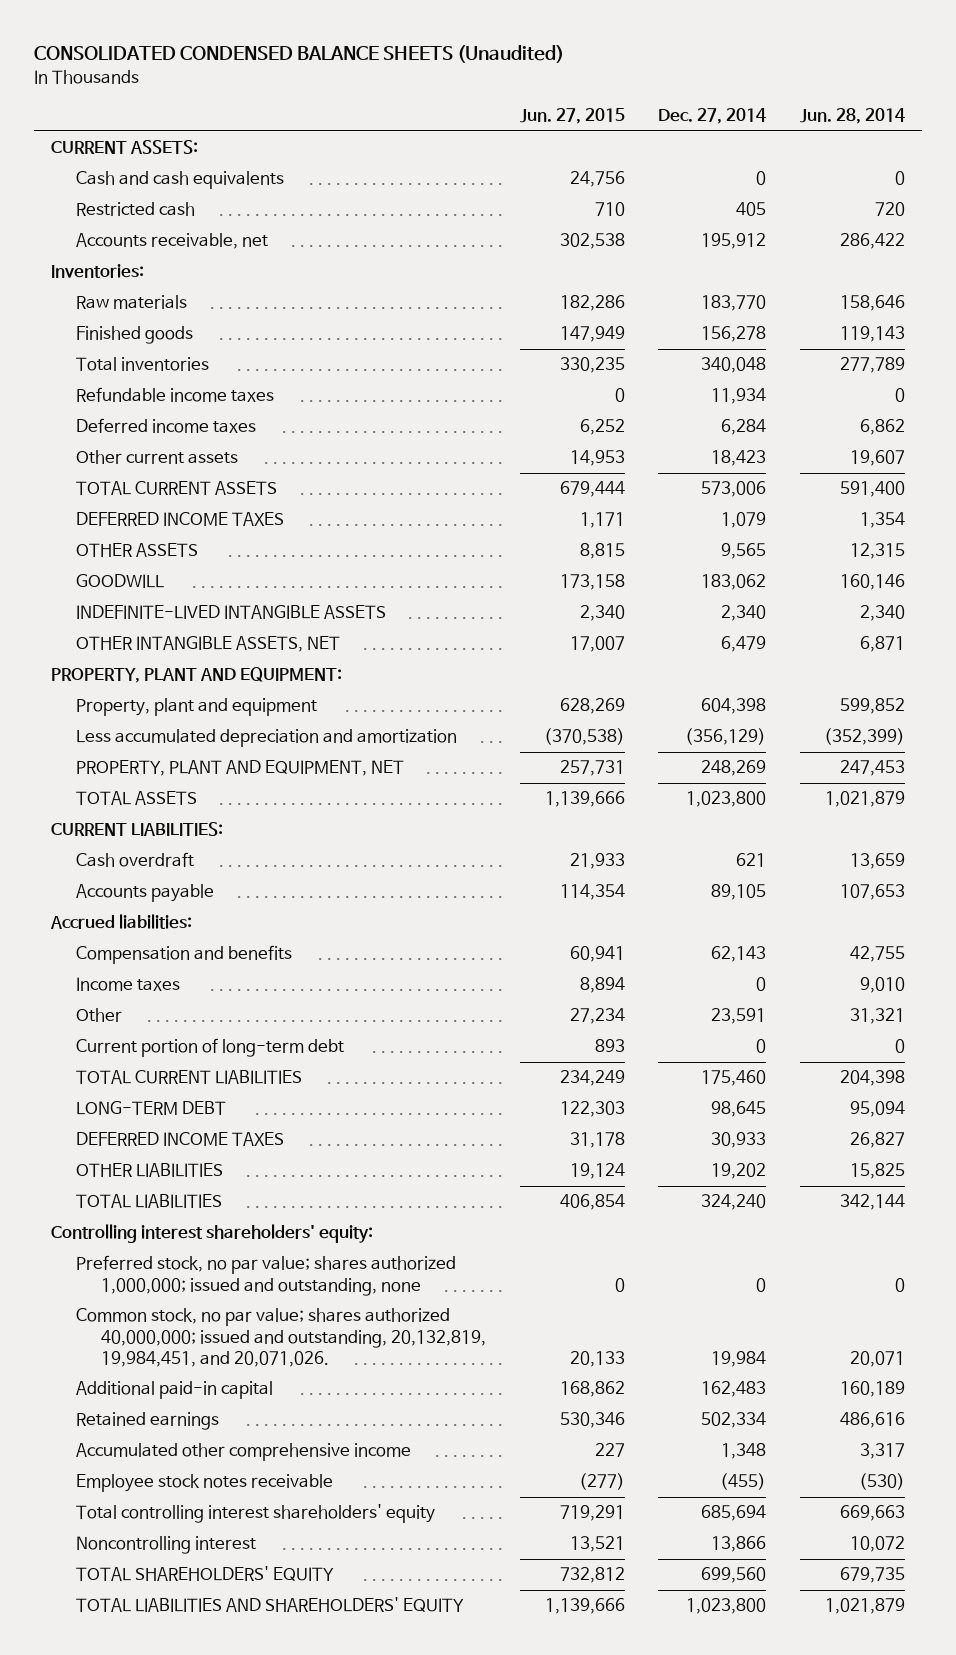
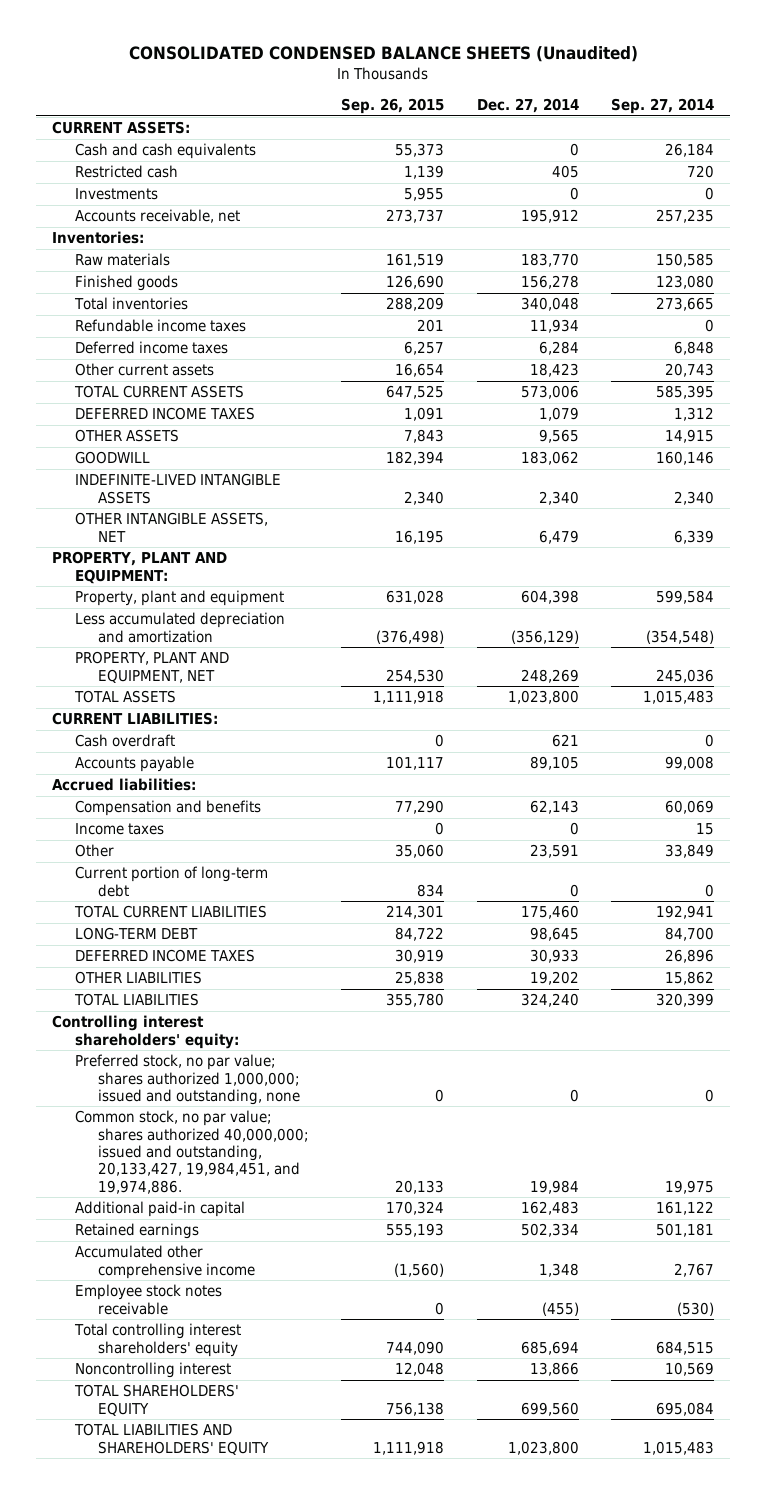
- | Jun. 27, 2015 | Dec. 27, 2014 | Jun. 28, 2014
+ | Sep. 26, 2015 | Dec. 27, 2014 | Sep. 27, 2014
+ Investments | 5,955 | 0 | 0
- Common stock, no par value; shares authorized 40,000,000; issued and outstanding, 20,132,819, 19,984,451, and 20,071,026. | 20,133 | 19,984 | 20,071
+ Common stock, no par value; shares authorized 40,000,000; issued and outstanding, 20,133,427, 19,984,451, and 19,974,886. | 20,133 | 19,984 | 19,975

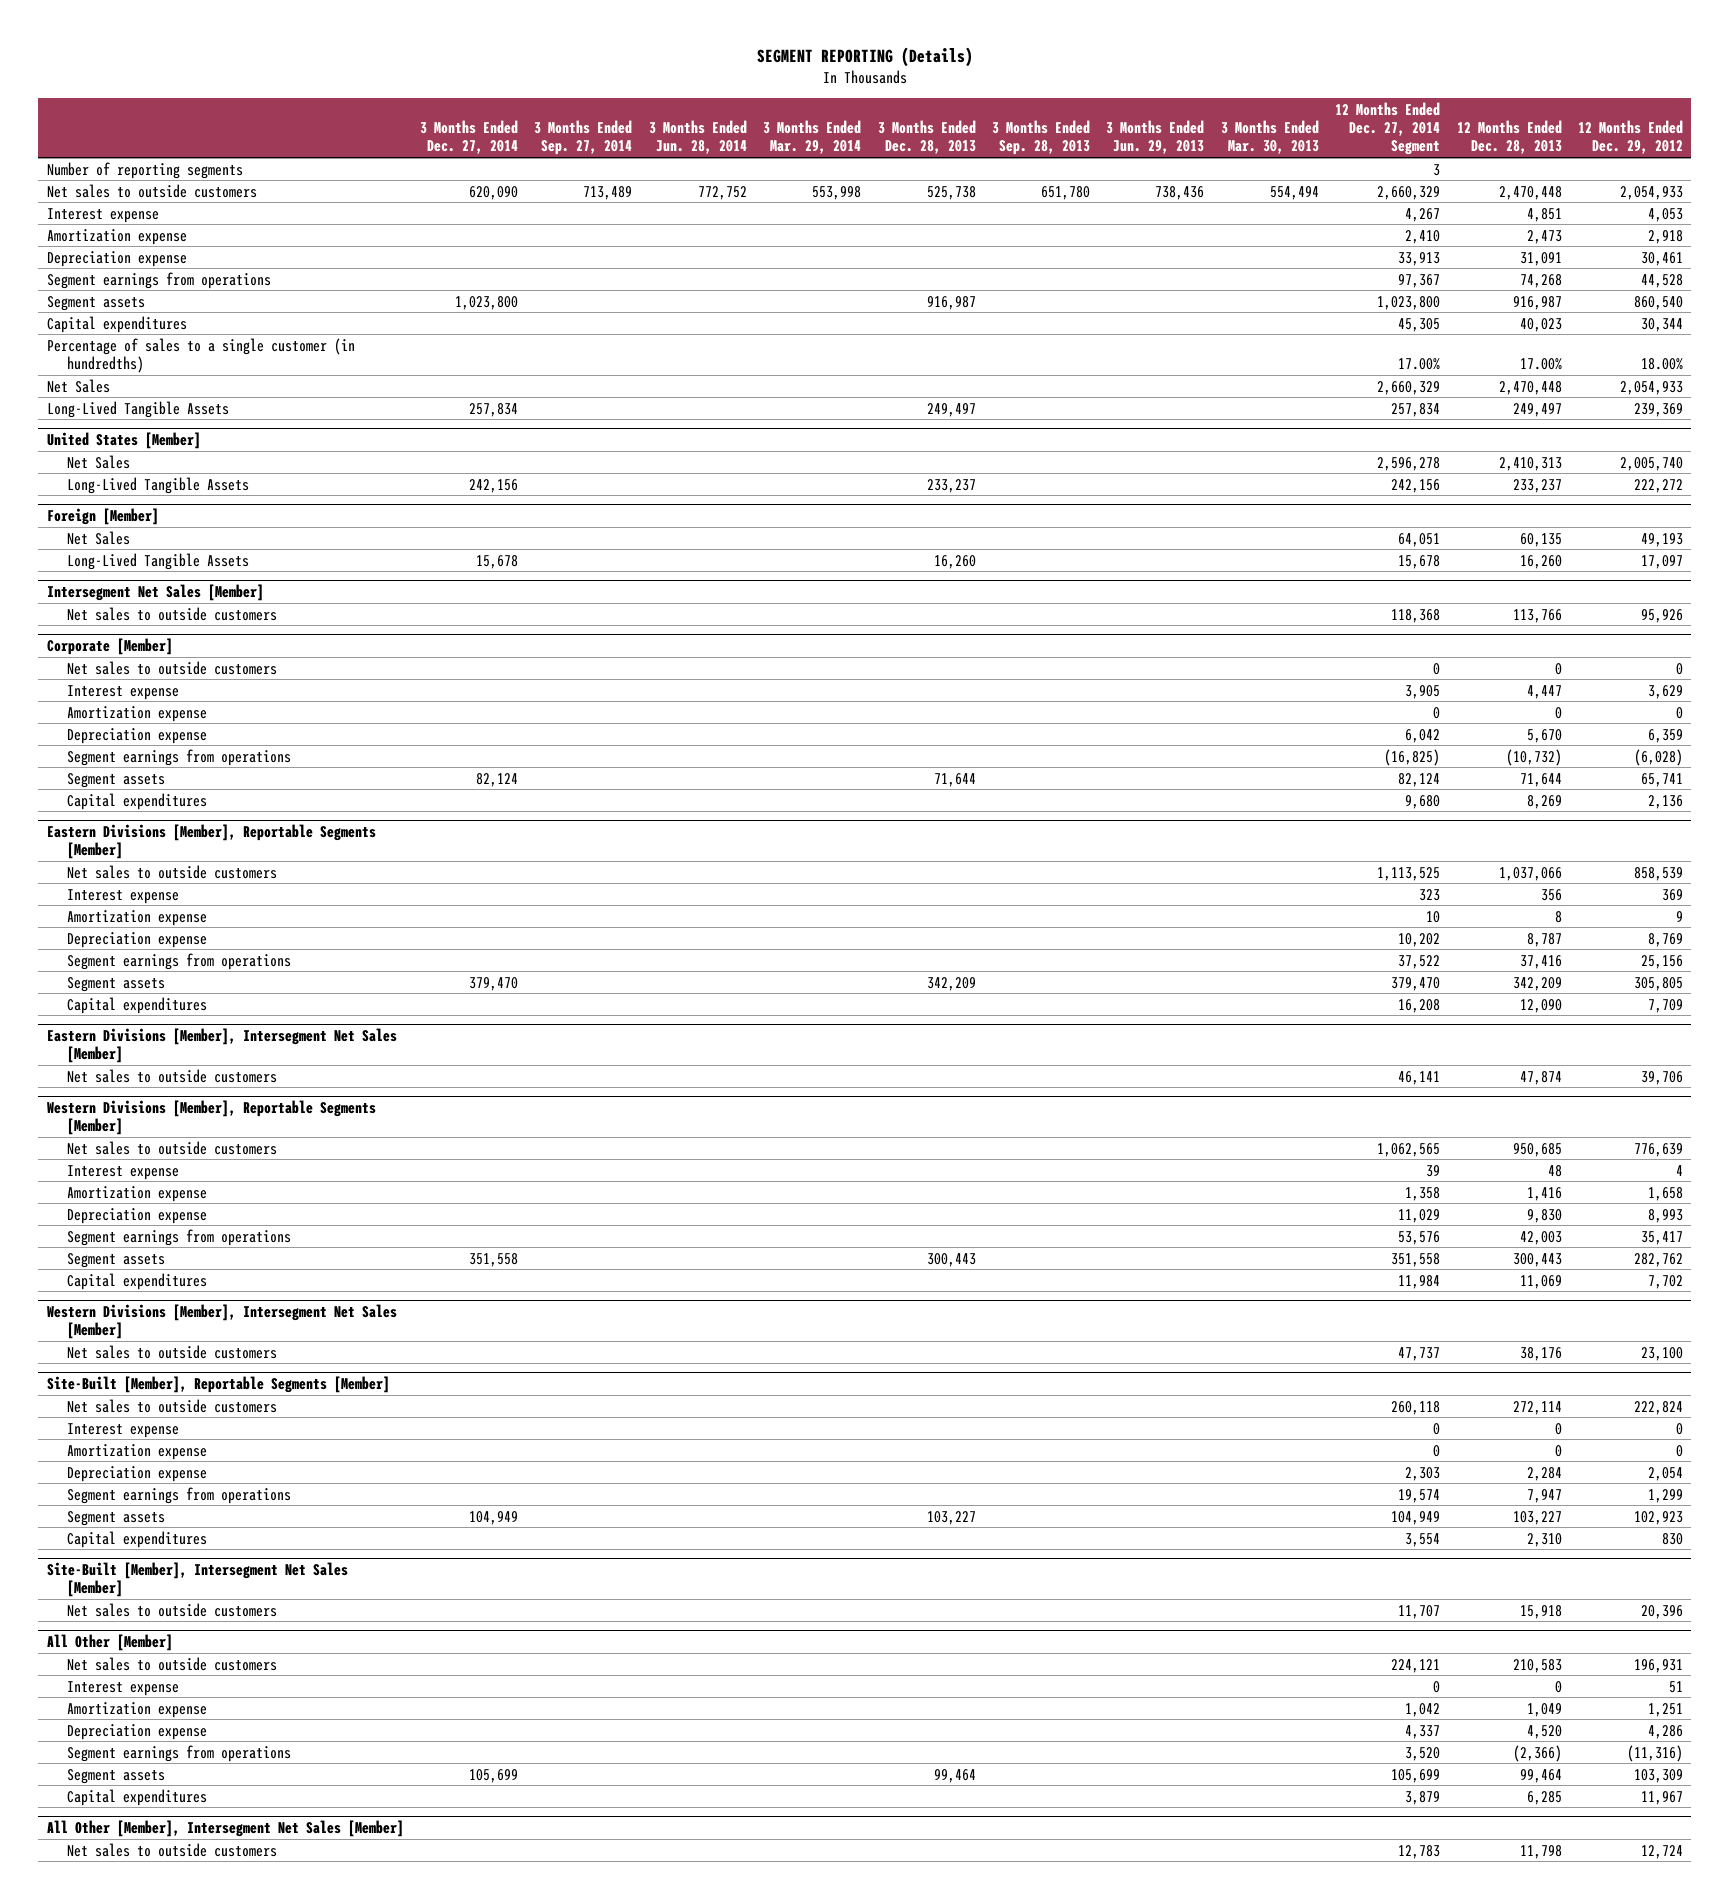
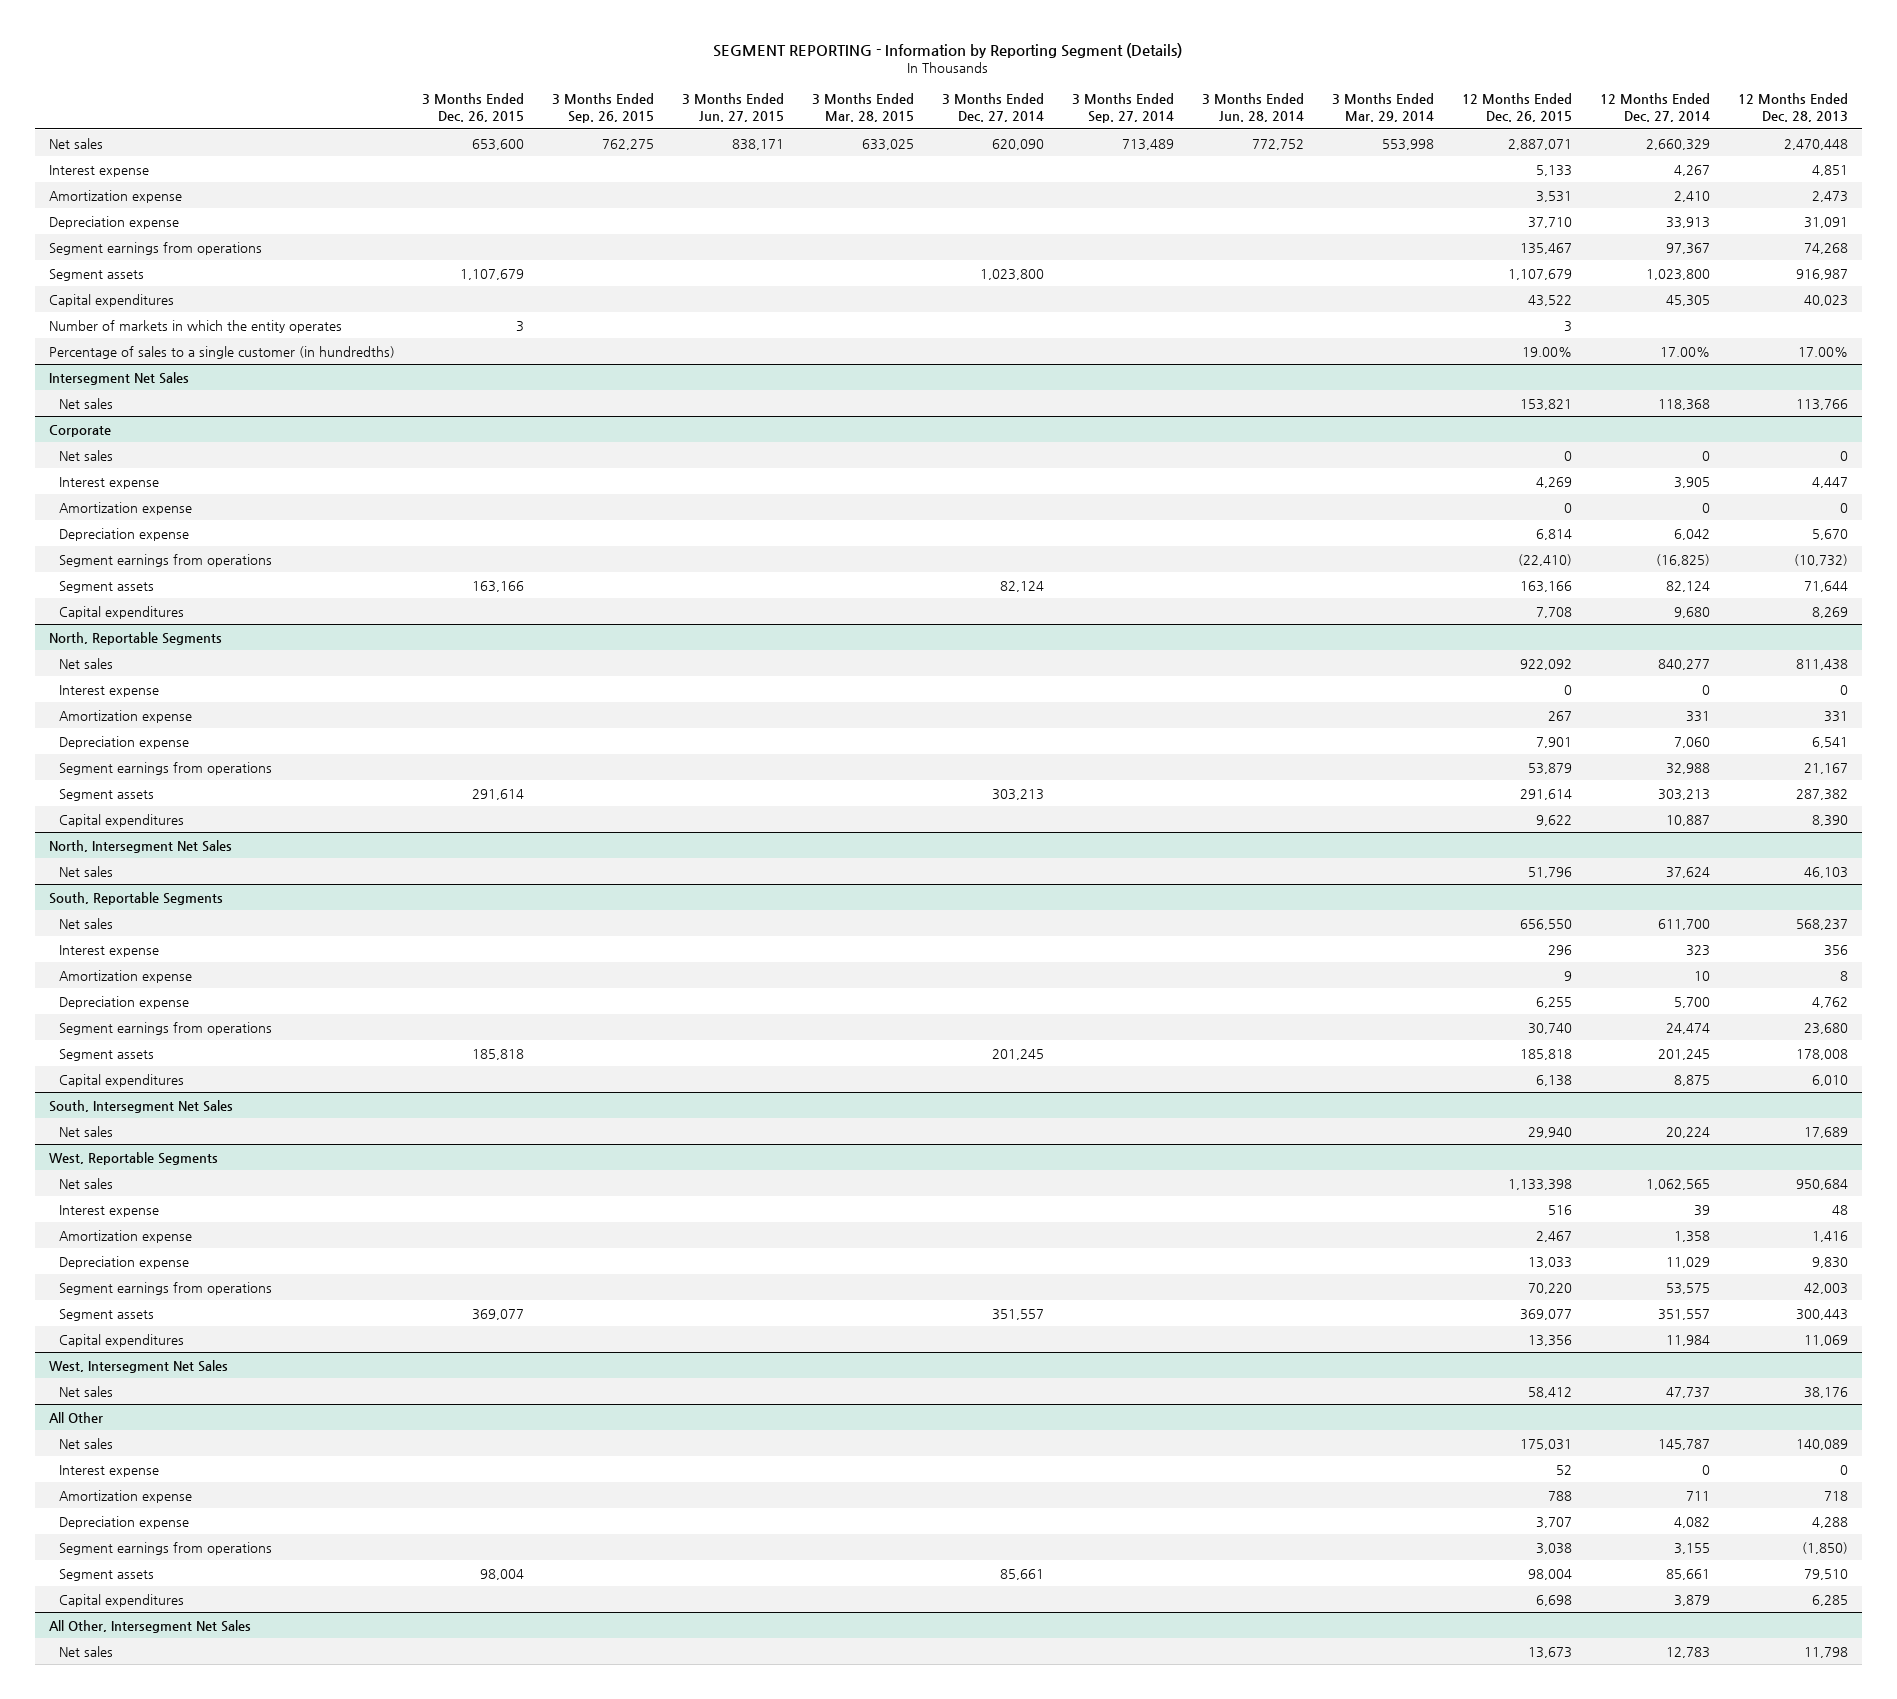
- SEGMENT REPORTING (Details)
+ SEGMENT REPORTING - Information by Reporting Segment (Details)
- | 3 Months Ended Dec. 27, 2014 | 3 Months Ended Sep. 27, 2014 | 3 Months Ended Jun. 28, 2014 | 3 Months Ended Mar. 29, 2014 | 3 Months Ended Dec. 28, 2013 | 3 Months Ended Sep. 28, 2013 | 3 Months Ended Jun. 29, 2013 | 3 Months Ended Mar. 30, 2013 | 12 Months Ended Dec. 27, 2014 Segment | 12 Months Ended Dec. 28, 2013 | 12 Months Ended Dec. 29, 2012
+ | 3 Months Ended Dec. 26, 2015 | 3 Months Ended Sep. 26, 2015 | 3 Months Ended Jun. 27, 2015 | 3 Months Ended Mar. 28, 2015 | 3 Months Ended Dec. 27, 2014 | 3 Months Ended Sep. 27, 2014 | 3 Months Ended Jun. 28, 2014 | 3 Months Ended Mar. 29, 2014 | 12 Months Ended Dec. 26, 2015 | 12 Months Ended Dec. 27, 2014 | 12 Months Ended Dec. 28, 2013
- Number of reporting segments | | | | | | | | | 3 | |
- Net sales to outside customers | 620,090 | 713,489 | 772,752 | 553,998 | 525,738 | 651,780 | 738,436 | 554,494 | 2,660,329 | 2,470,448 | 2,054,933
+ Net sales | 653,600 | 762,275 | 838,171 | 633,025 | 620,090 | 713,489 | 772,752 | 553,998 | 2,887,071 | 2,660,329 | 2,470,448
+ Number of markets in which the entity operates | 3 | | | | | | | | 3 | |
- Net Sales | | | | | | | | | 2,660,329 | 2,470,448 | 2,054,933
- Long-Lived Tangible Assets | 257,834 | | | | 249,497 | | | | 257,834 | 249,497 | 239,369
- United States [Member]
- Net Sales | | | | | | | | | 2,596,278 | 2,410,313 | 2,005,740
- Long-Lived Tangible Assets | 242,156 | | | | 233,237 | | | | 242,156 | 233,237 | 222,272
- Foreign [Member]
- Net Sales | | | | | | | | | 64,051 | 60,135 | 49,193
- Long-Lived Tangible Assets | 15,678 | | | | 16,260 | | | | 15,678 | 16,260 | 17,097
- Intersegment Net Sales [Member]
- Net sales to outside customers | | | | | | | | | 118,368 | 113,766 | 95,926
- Corporate [Member]
- Net sales to outside customers | | | | | | | | | 0 | 0 | 0
+ Intersegment Net Sales
+ Net sales | | | | | | | | | 153,821 | 118,368 | 113,766
+ Corporate
+ Net sales | | | | | | | | | 0 | 0 | 0
- Eastern Divisions [Member], Reportable Segments [Member]
- Net sales to outside customers | | | | | | | | | 1,113,525 | 1,037,066 | 858,539
+ North, Reportable Segments
+ Net sales | | | | | | | | | 922,092 | 840,277 | 811,438
+ Interest expense | | | | | | | | | 0 | 0 | 0
+ Amortization expense | | | | | | | | | 267 | 331 | 331
+ Depreciation expense | | | | | | | | | 7,901 | 7,060 | 6,541
+ Segment earnings from operations | | | | | | | | | 53,879 | 32,988 | 21,167
+ Segment assets | 291,614 | | | | 303,213 | | | | 291,614 | 303,213 | 287,382
+ Capital expenditures | | | | | | | | | 9,622 | 10,887 | 8,390
+ North, Intersegment Net Sales
+ Net sales | | | | | | | | | 51,796 | 37,624 | 46,103
+ South, Reportable Segments
+ Net sales | | | | | | | | | 656,550 | 611,700 | 568,237
- Depreciation expense | | | | | | | | | 10,202 | 8,787 | 8,769
- Segment earnings from operations | | | | | | | | | 37,522 | 37,416 | 25,156
- Segment assets | 379,470 | | | | 342,209 | | | | 379,470 | 342,209 | 305,805
- Capital expenditures | | | | | | | | | 16,208 | 12,090 | 7,709
- Eastern Divisions [Member], Intersegment Net Sales [Member]
- Net sales to outside customers | | | | | | | | | 46,141 | 47,874 | 39,706
- Western Divisions [Member], Reportable Segments [Member]
- Net sales to outside customers | | | | | | | | | 1,062,565 | 950,685 | 776,639
+ Depreciation expense | | | | | | | | | 6,255 | 5,700 | 4,762
+ Segment earnings from operations | | | | | | | | | 30,740 | 24,474 | 23,680
+ Segment assets | 185,818 | | | | 201,245 | | | | 185,818 | 201,245 | 178,008
+ Capital expenditures | | | | | | | | | 6,138 | 8,875 | 6,010
+ South, Intersegment Net Sales
+ Net sales | | | | | | | | | 29,940 | 20,224 | 17,689
+ West, Reportable Segments
+ Net sales | | | | | | | | | 1,133,398 | 1,062,565 | 950,684
- Segment assets | 351,558 | | | | 300,443 | | | | 351,558 | 300,443 | 282,762
+ Segment assets | 369,077 | | | | 351,557 | | | | 369,077 | 351,557 | 300,443
- Western Divisions [Member], Intersegment Net Sales [Member]
- Net sales to outside customers | | | | | | | | | 47,737 | 38,176 | 23,100
- Site-Built [Member], Reportable Segments [Member]
- Net sales to outside customers | | | | | | | | | 260,118 | 272,114 | 222,824
- Interest expense | | | | | | | | | 0 | 0 | 0
- Amortization expense | | | | | | | | | 0 | 0 | 0
- Depreciation expense | | | | | | | | | 2,303 | 2,284 | 2,054
- Segment earnings from operations | | | | | | | | | 19,574 | 7,947 | 1,299
- Segment assets | 104,949 | | | | 103,227 | | | | 104,949 | 103,227 | 102,923
- Capital expenditures | | | | | | | | | 3,554 | 2,310 | 830
- Site-Built [Member], Intersegment Net Sales [Member]
- Net sales to outside customers | | | | | | | | | 11,707 | 15,918 | 20,396
- All Other [Member]
- Net sales to outside customers | | | | | | | | | 224,121 | 210,583 | 196,931
+ West, Intersegment Net Sales
+ Net sales | | | | | | | | | 58,412 | 47,737 | 38,176
+ All Other
+ Net sales | | | | | | | | | 175,031 | 145,787 | 140,089
- Amortization expense | | | | | | | | | 1,042 | 1,049 | 1,251
- Depreciation expense | | | | | | | | | 4,337 | 4,520 | 4,286
- Segment earnings from operations | | | | | | | | | 3,520 | (2,366) | (11,316)
- Segment assets | 105,699 | | | | 99,464 | | | | 105,699 | 99,464 | 103,309
+ Amortization expense | | | | | | | | | 788 | 711 | 718
+ Depreciation expense | | | | | | | | | 3,707 | 4,082 | 4,288
+ Segment earnings from operations | | | | | | | | | 3,038 | 3,155 | (1,850)
+ Segment assets | 98,004 | | | | 85,661 | | | | 98,004 | 85,661 | 79,510
- All Other [Member], Intersegment Net Sales [Member]
- Net sales to outside customers | | | | | | | | | 12,783 | 11,798 | 12,724
+ All Other, Intersegment Net Sales
+ Net sales | | | | | | | | | 13,673 | 12,783 | 11,798

